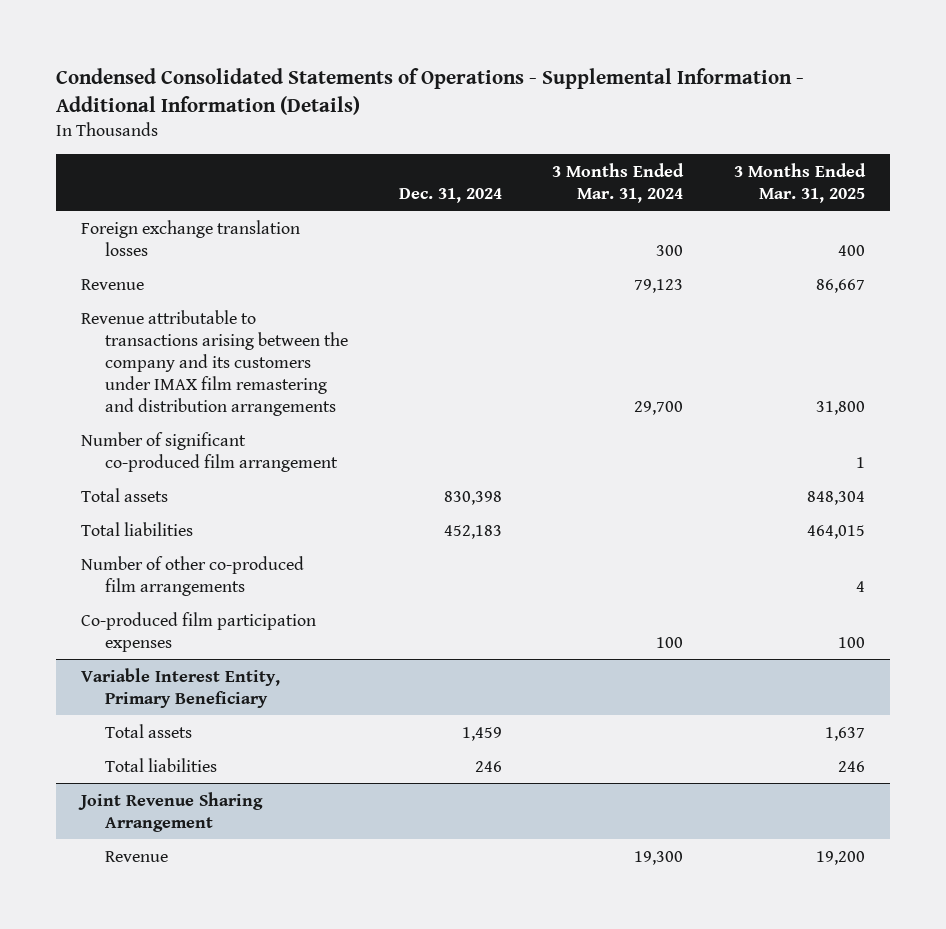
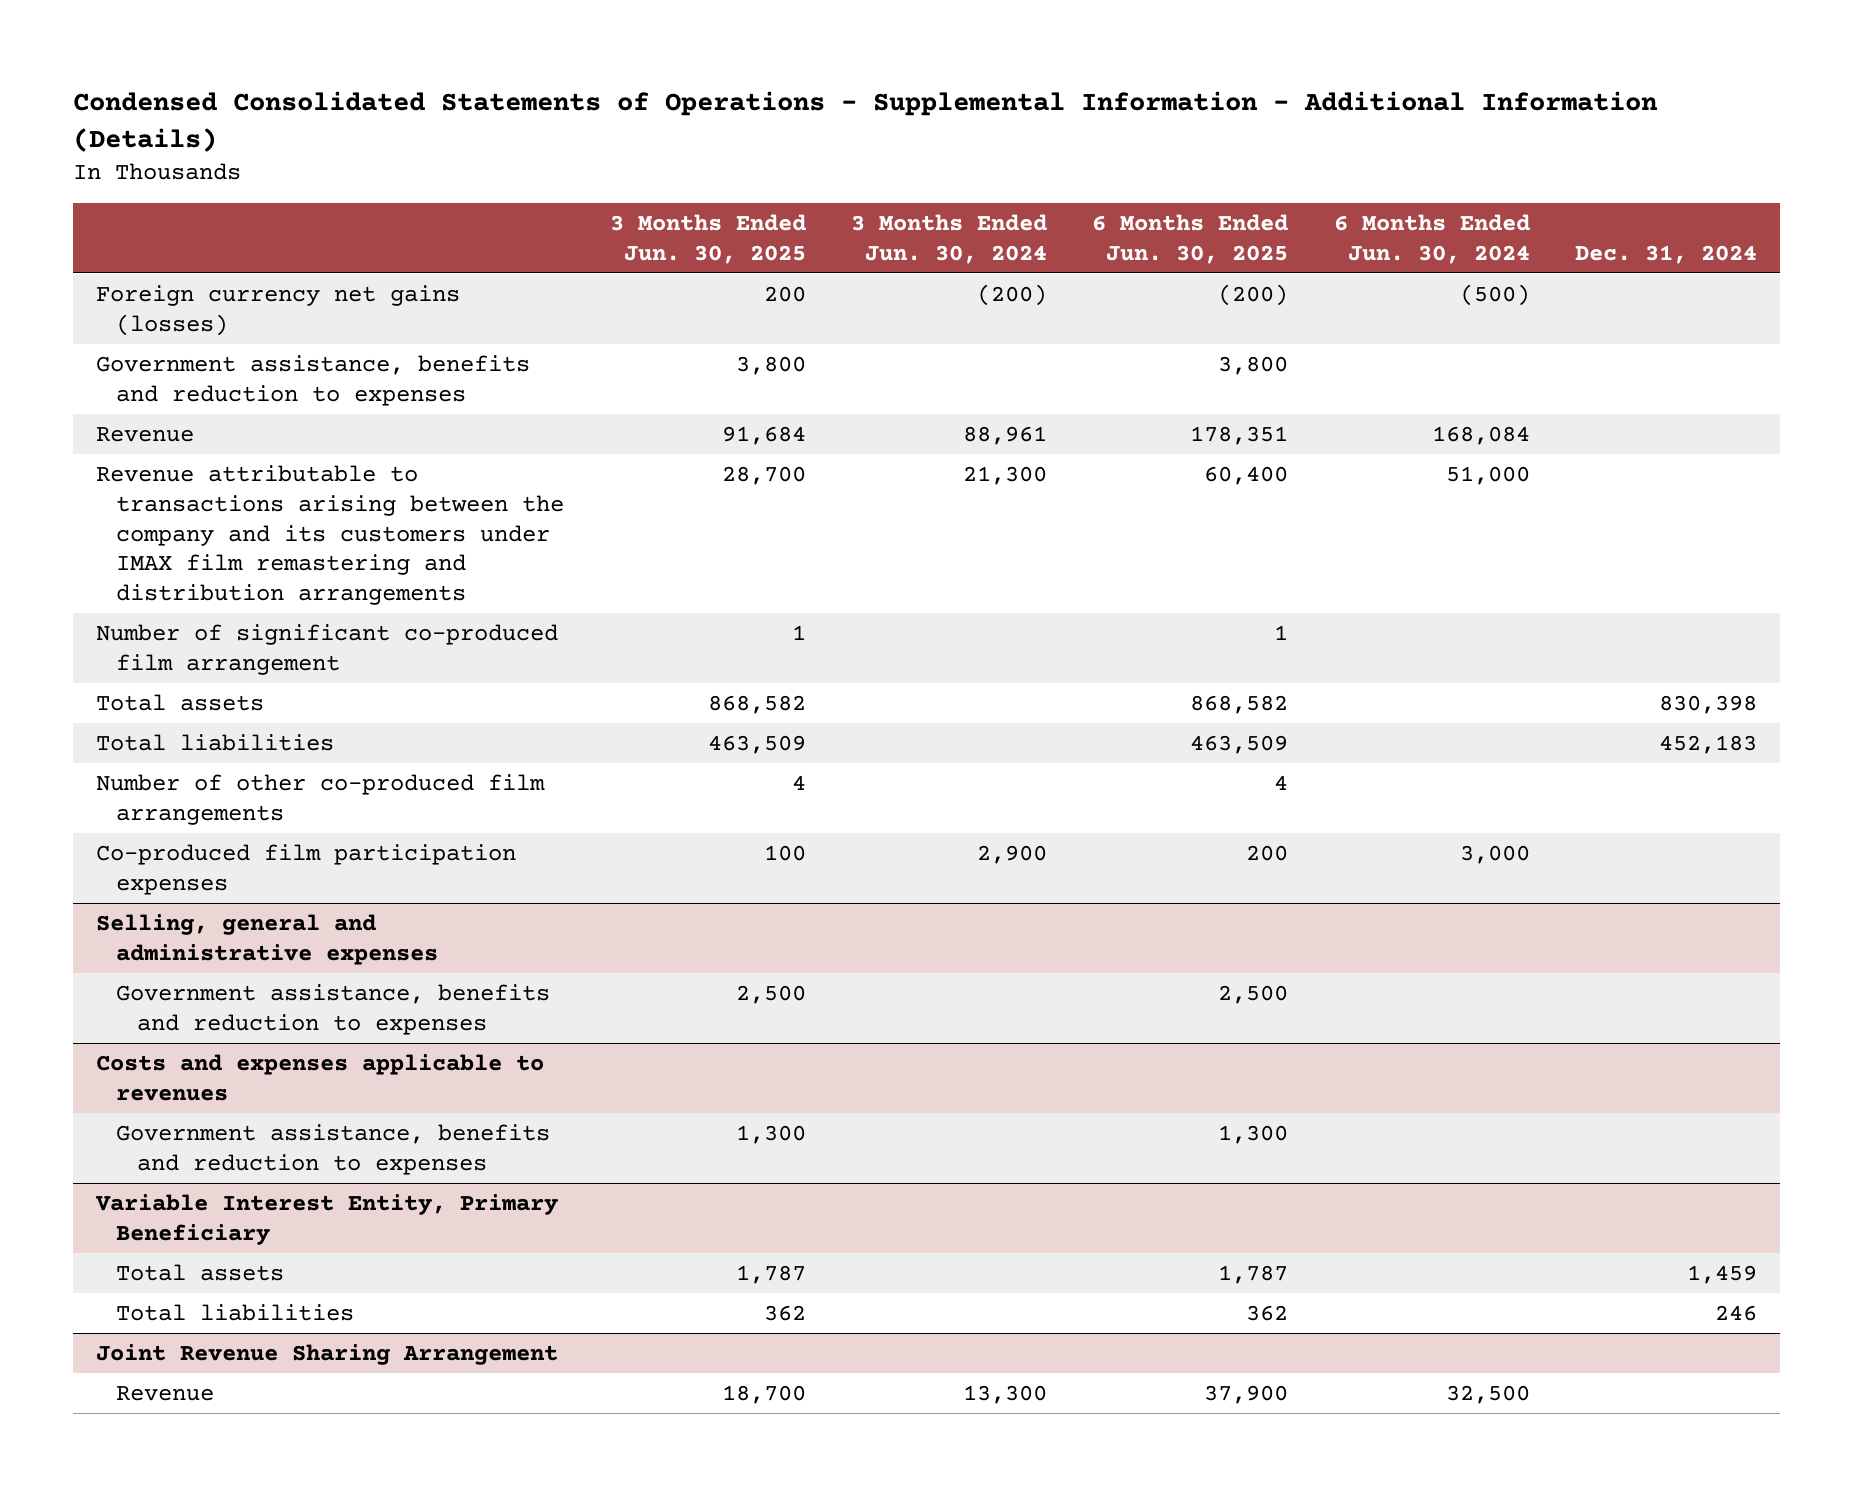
- | Dec. 31, 2024 | 3 Months Ended Mar. 31, 2024 | 3 Months Ended Mar. 31, 2025
+ | 3 Months Ended Jun. 30, 2025 | 3 Months Ended Jun. 30, 2024 | 6 Months Ended Jun. 30, 2025 | 6 Months Ended Jun. 30, 2024 | Dec. 31, 2024
- Foreign exchange translation losses | | 300 | 400
+ Foreign currency net gains (losses) | 200 | (200) | (200) | (500) |
+ Government assistance, benefits and reduction to expenses | 3,800 | | 3,800 | |
+ Selling, general and administrative expenses
+ Government assistance, benefits and reduction to expenses | 2,500 | | 2,500 | |
+ Costs and expenses applicable to revenues
+ Government assistance, benefits and reduction to expenses | 1,300 | | 1,300 | |

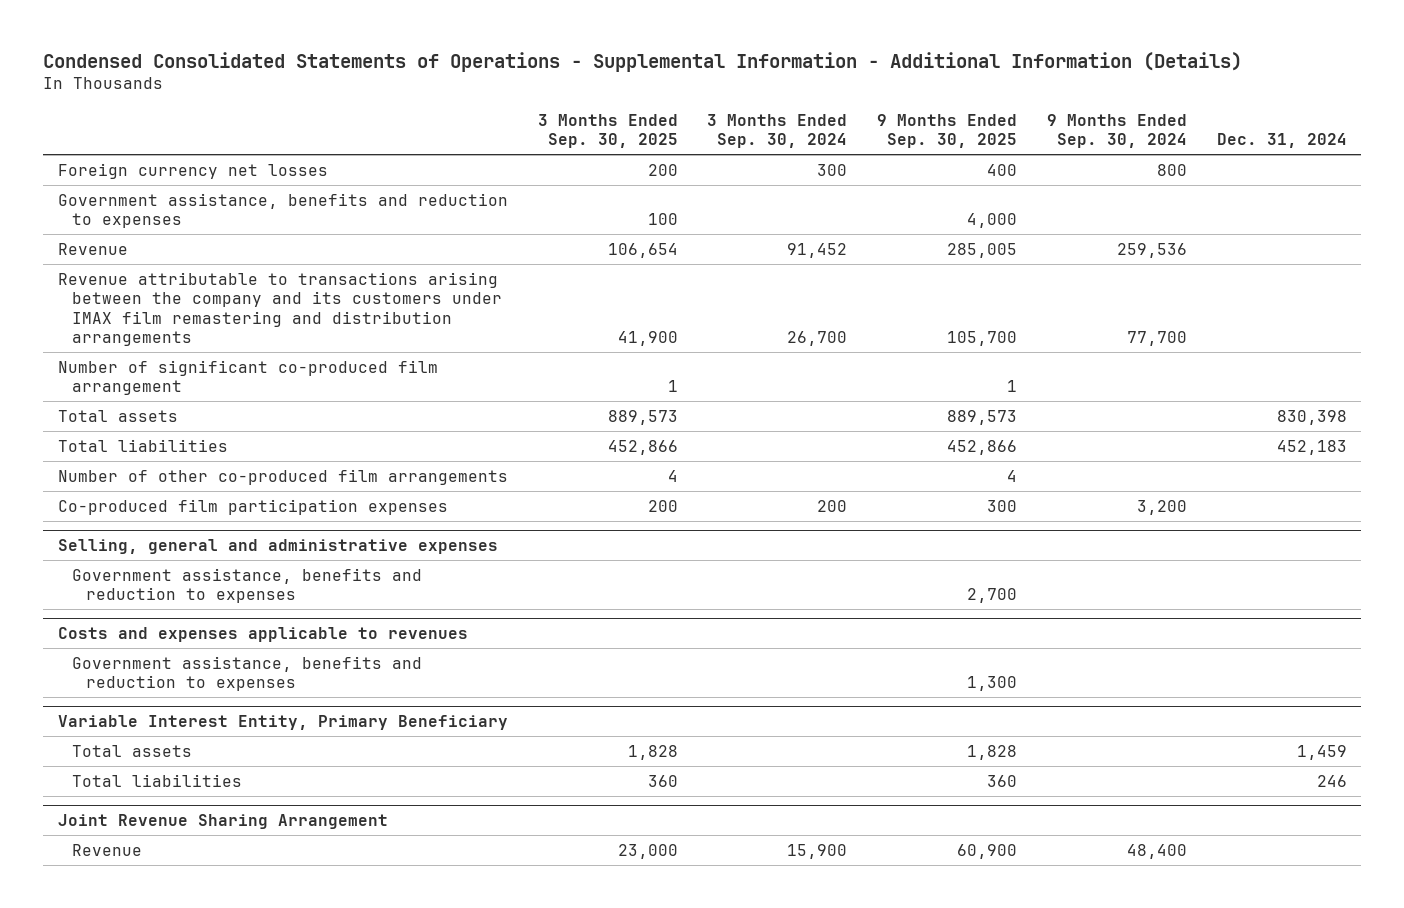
- | 3 Months Ended Jun. 30, 2025 | 3 Months Ended Jun. 30, 2024 | 6 Months Ended Jun. 30, 2025 | 6 Months Ended Jun. 30, 2024 | Dec. 31, 2024
+ | 3 Months Ended Sep. 30, 2025 | 3 Months Ended Sep. 30, 2024 | 9 Months Ended Sep. 30, 2025 | 9 Months Ended Sep. 30, 2024 | Dec. 31, 2024
- Foreign currency net gains (losses) | 200 | (200) | (200) | (500) |
+ Foreign currency net losses | 200 | 300 | 400 | 800 |

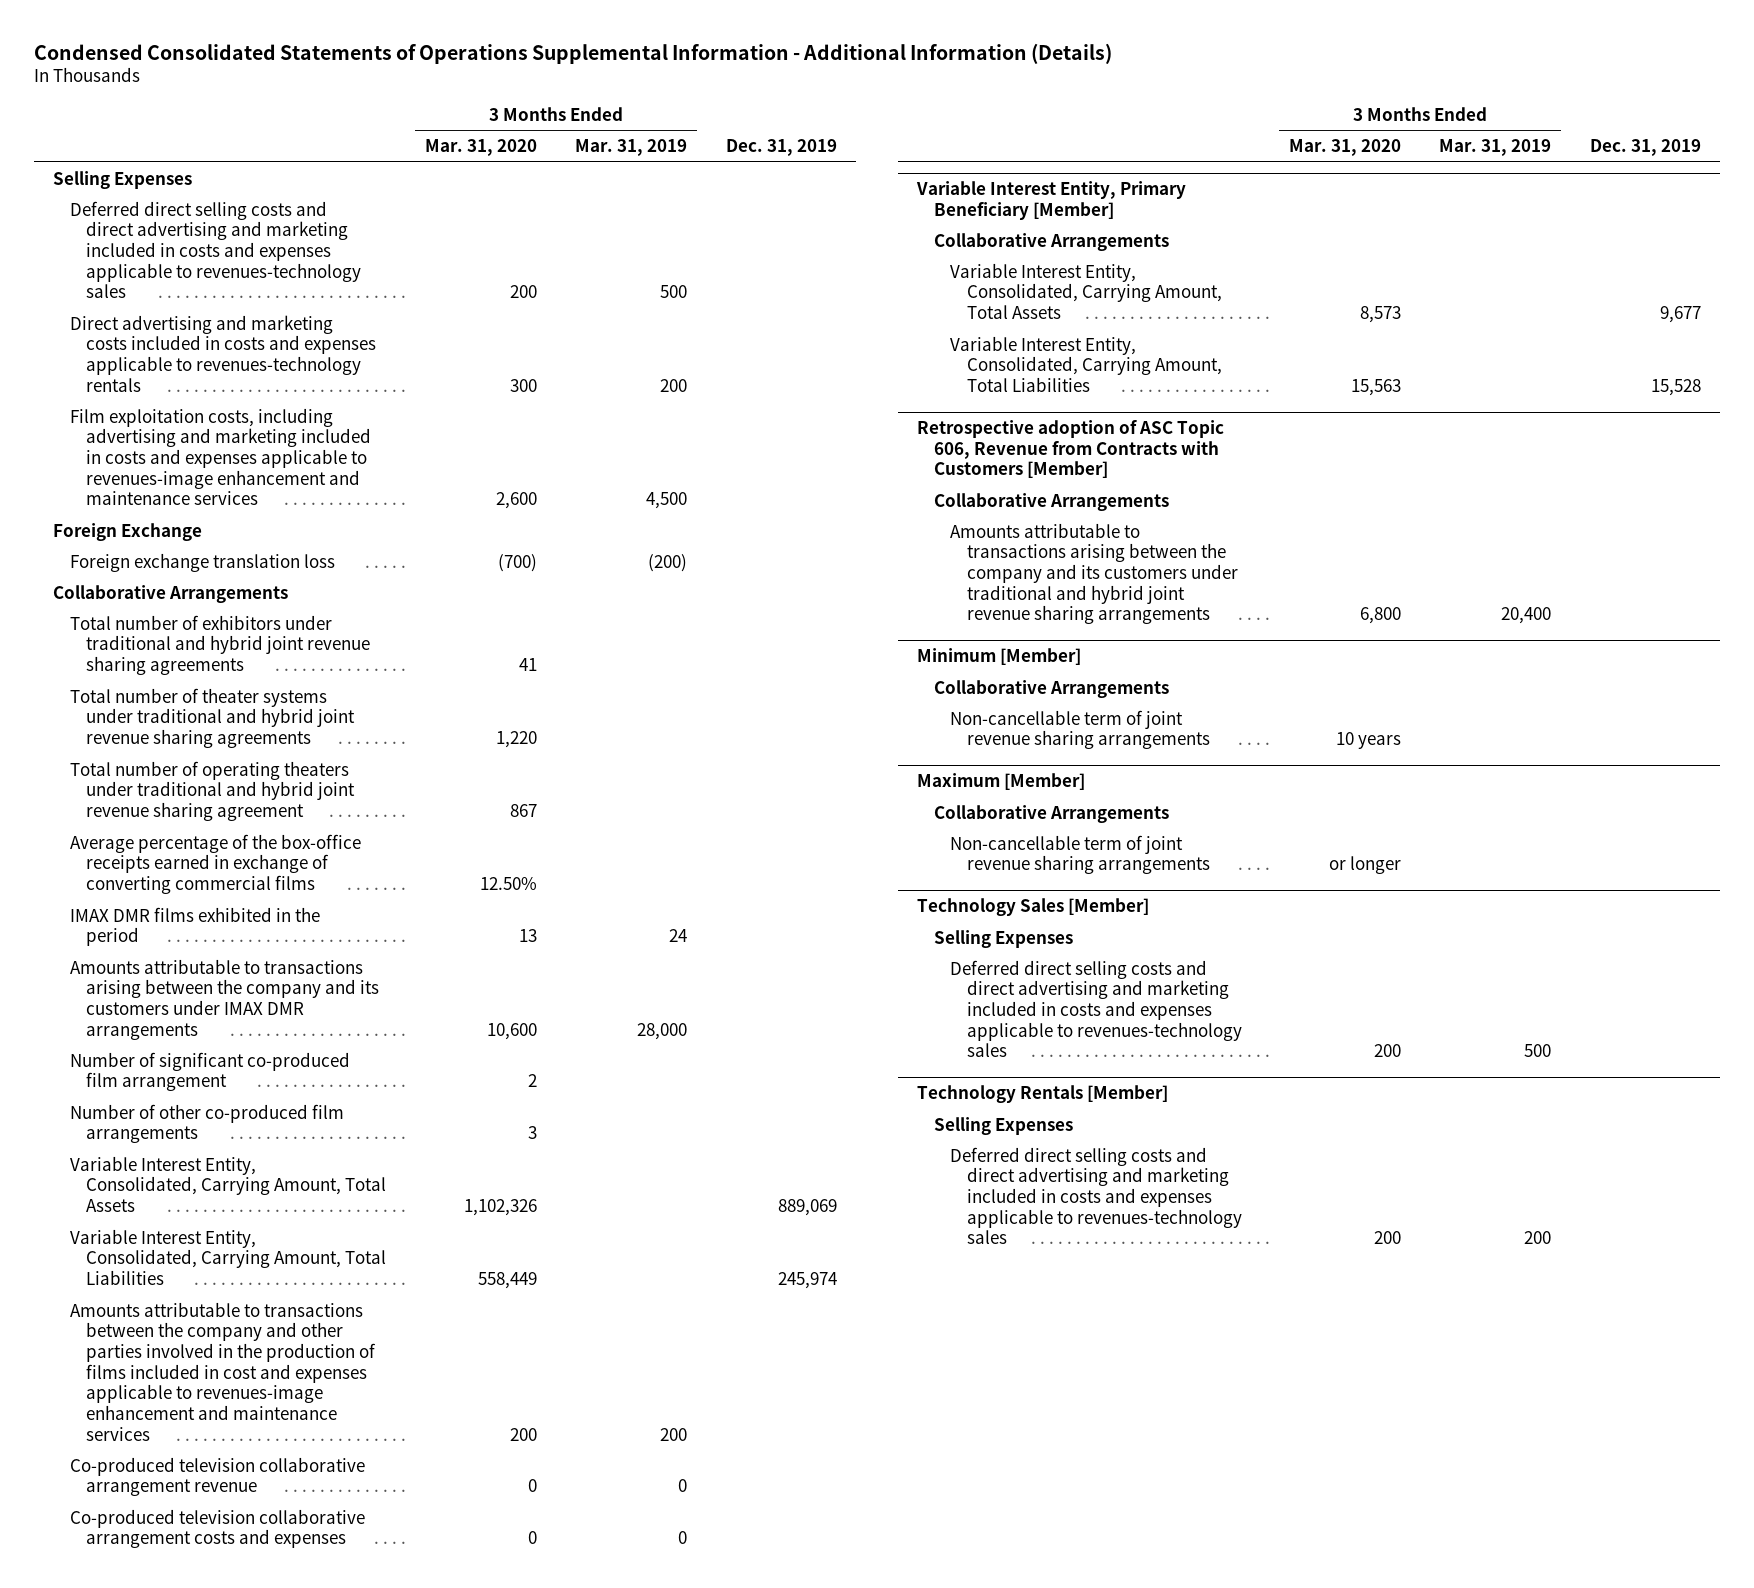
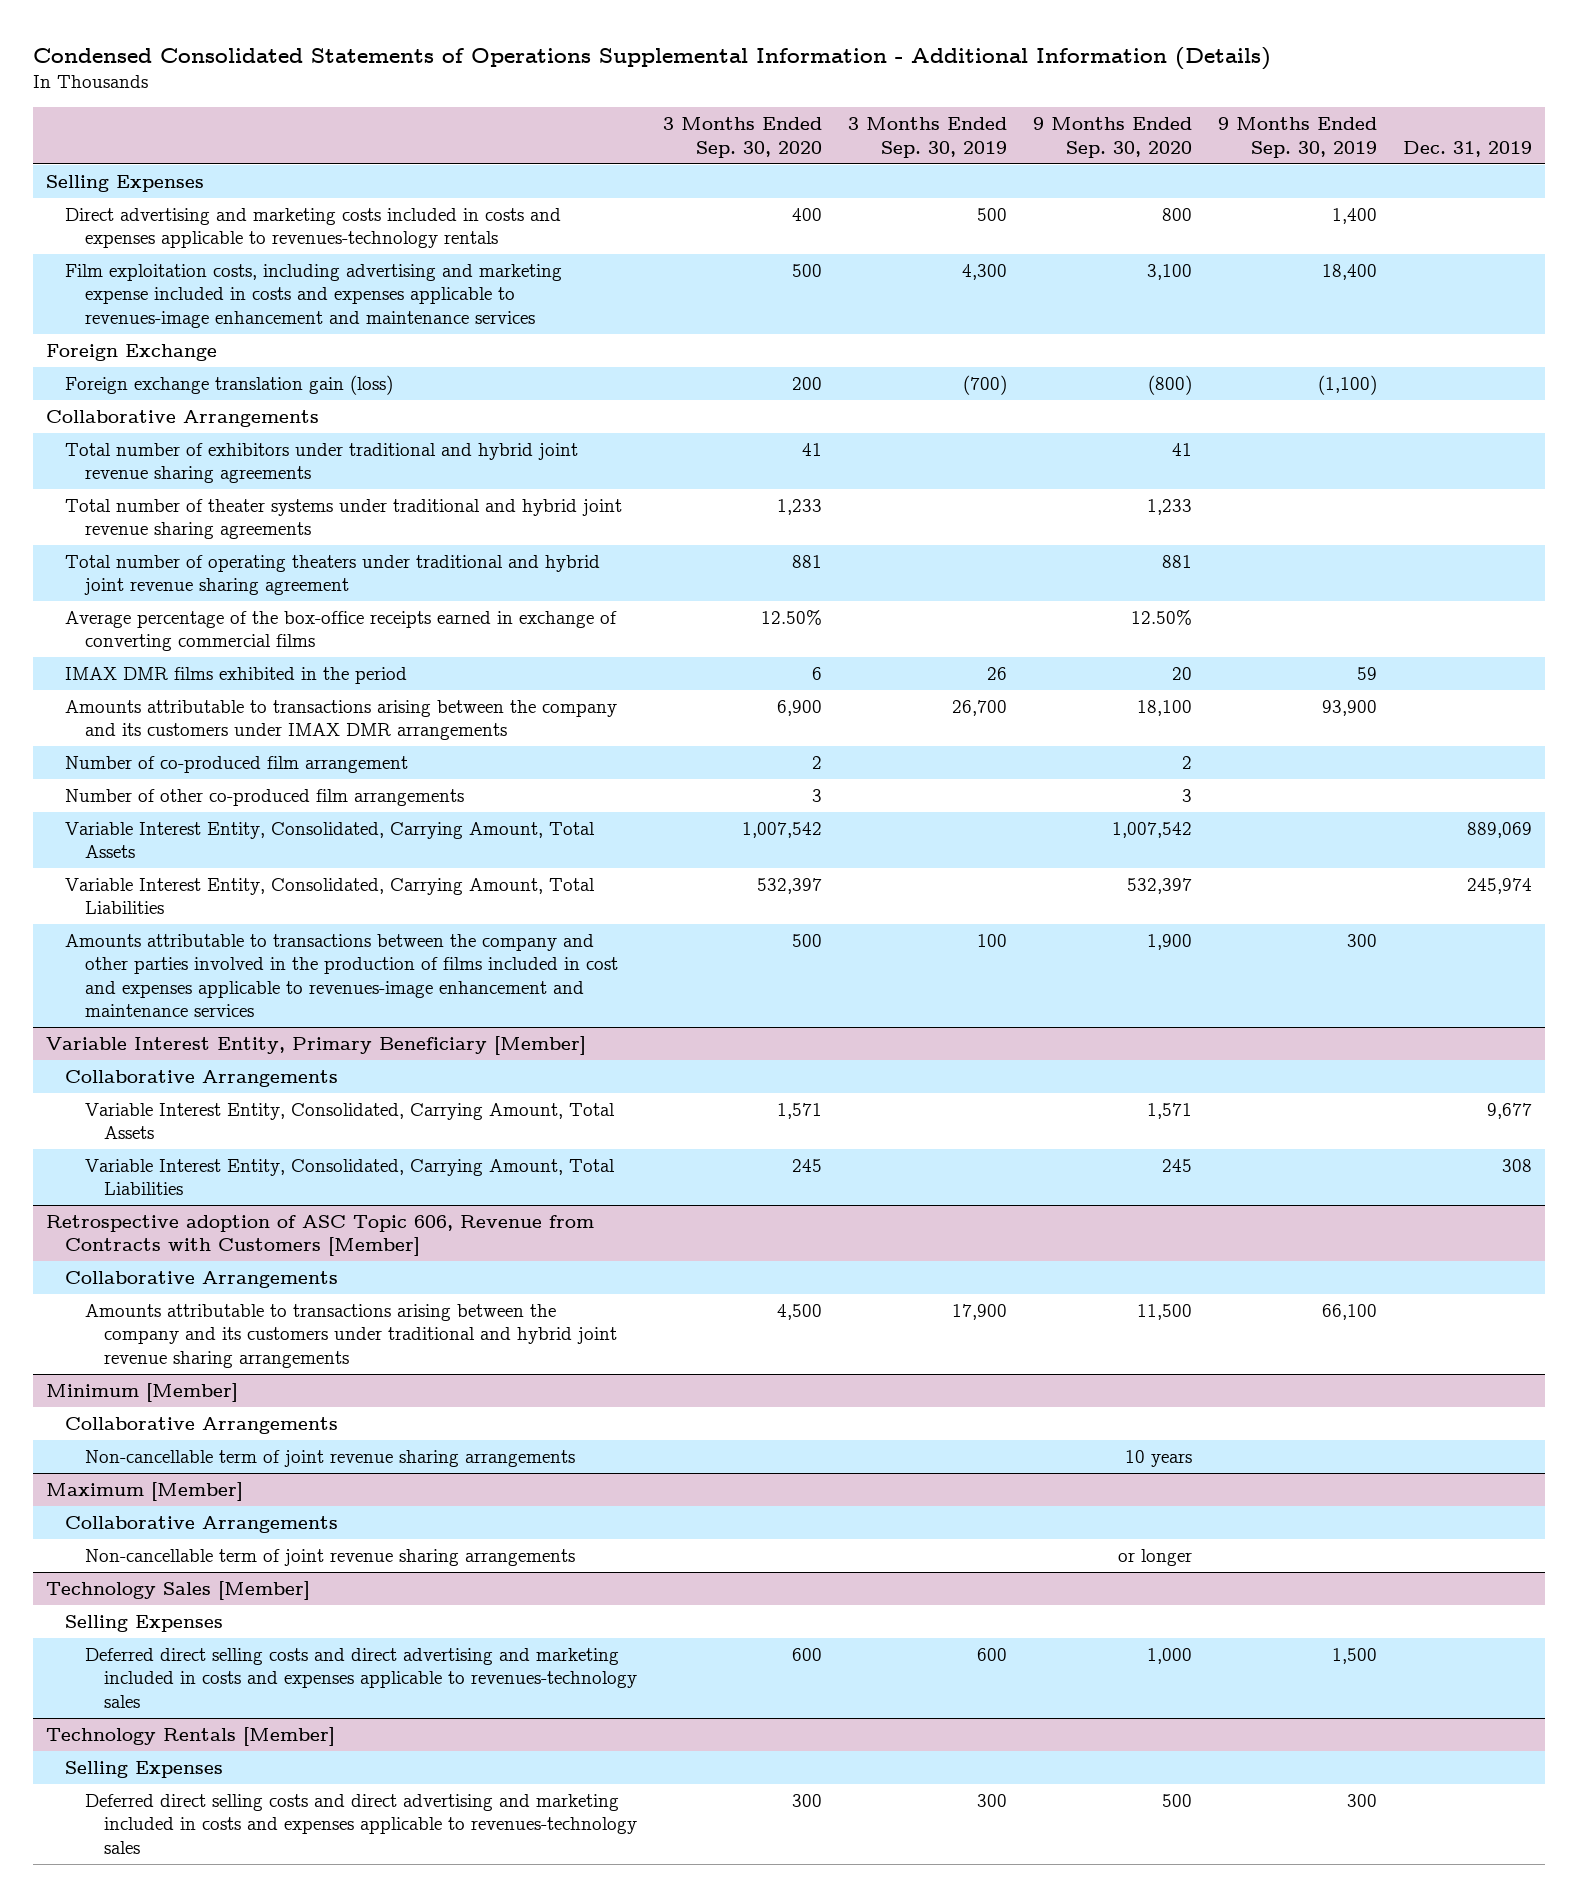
- | 3 Months Ended Mar. 31, 2020 | 3 Months Ended Mar. 31, 2019 | Dec. 31, 2019
+ | 3 Months Ended Sep. 30, 2020 | 3 Months Ended Sep. 30, 2019 | 9 Months Ended Sep. 30, 2020 | 9 Months Ended Sep. 30, 2019 | Dec. 31, 2019
- Deferred direct selling costs and direct advertising and marketing included in costs and expenses applicable to revenues-technology sales | 200 | 500 |
- Film exploitation costs, including advertising and marketing included in costs and expenses applicable to revenues-image enhancement and maintenance services | 2,600 | 4,500 |
+ Film exploitation costs, including advertising and marketing expense included in costs and expenses applicable to revenues-image enhancement and maintenance services | 500 | 4,300 | 3,100 | 18,400 |
- Foreign exchange translation loss | (700) | (200) |
+ Foreign exchange translation gain (loss) | 200 | (700) | (800) | (1,100) |
- Number of significant co-produced film arrangement | 2 | |
+ Number of co-produced film arrangement | 2 | | 2 | |
- Co-produced television collaborative arrangement revenue | 0 | 0 |
- Co-produced television collaborative arrangement costs and expenses | 0 | 0 |
@ Variable Interest Entity, Primary Beneficiary [Member]
- Variable Interest Entity, Consolidated, Carrying Amount, Total Liabilities | 15,563 | | 15,528
+ Variable Interest Entity, Consolidated, Carrying Amount, Total Liabilities | 245 | | 245 | | 308

